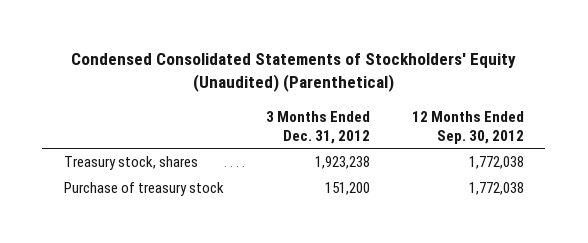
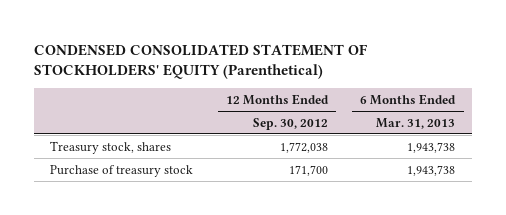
- Condensed Consolidated Statements of Stockholders' Equity (Unaudited) (Parenthetical)
+ CONDENSED CONSOLIDATED STATEMENT OF STOCKHOLDERS' EQUITY (Parenthetical)
- | 3 Months Ended Dec. 31, 2012 | 12 Months Ended Sep. 30, 2012
+ | 12 Months Ended Sep. 30, 2012 | 6 Months Ended Mar. 31, 2013
- Purchase of treasury stock | 151,200 | 1,772,038
+ Purchase of treasury stock | 171,700 | 1,943,738

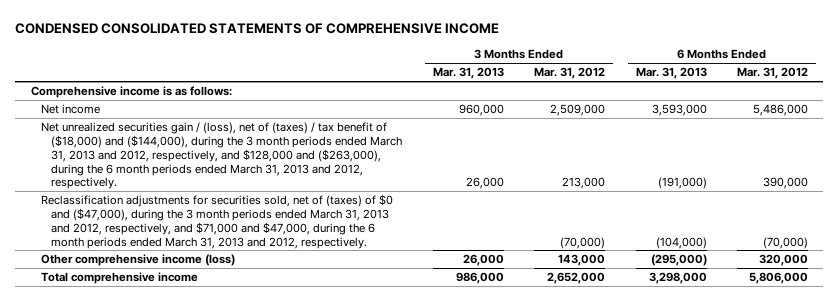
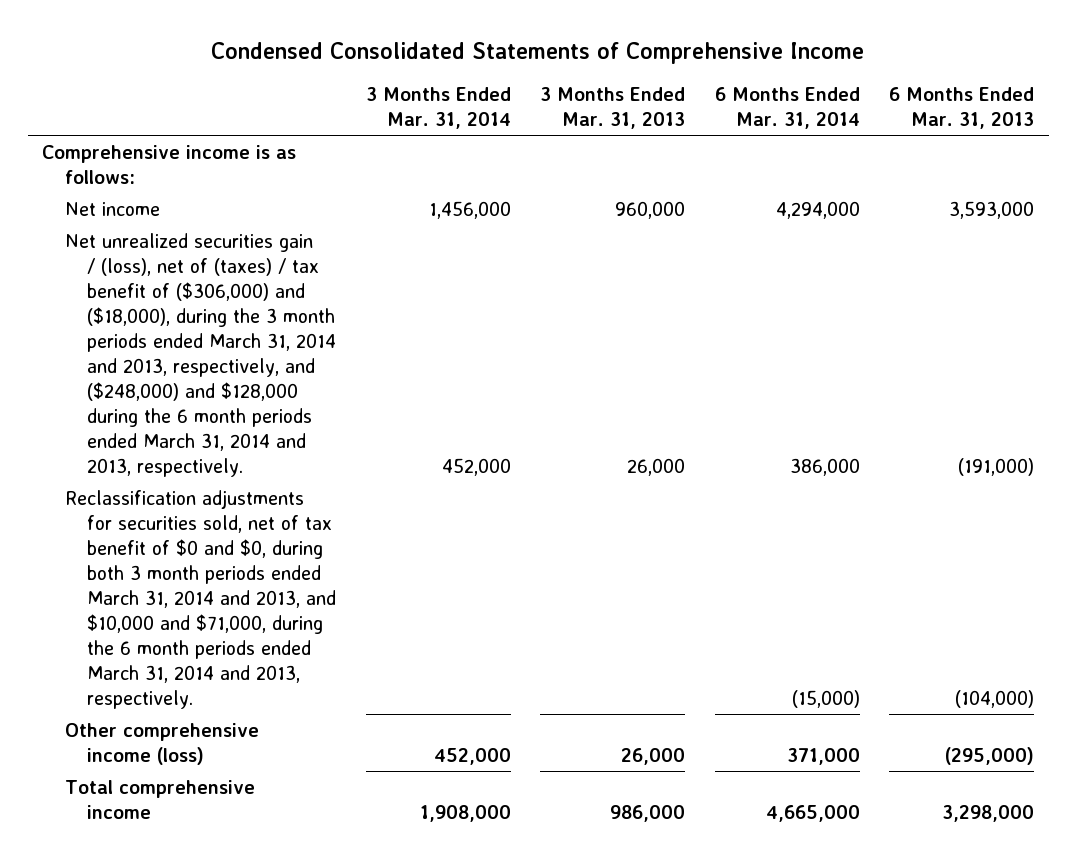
- CONDENSED CONSOLIDATED STATEMENTS OF COMPREHENSIVE INCOME
+ Condensed Consolidated Statements of Comprehensive Income
- | 3 Months Ended Mar. 31, 2013 | 3 Months Ended Mar. 31, 2012 | 6 Months Ended Mar. 31, 2013 | 6 Months Ended Mar. 31, 2012
+ | 3 Months Ended Mar. 31, 2014 | 3 Months Ended Mar. 31, 2013 | 6 Months Ended Mar. 31, 2014 | 6 Months Ended Mar. 31, 2013
- Net unrealized securities gain / (loss), net of (taxes) / tax benefit of ($18,000) and ($144,000), during the 3 month periods ended March 31, 2013 and 2012, respectively, and $128,000 and ($263,000), during the 6 month periods ended March 31, 2013 and 2012, respectively. | 26,000 | 213,000 | (191,000) | 390,000
- Reclassification adjustments for securities sold, net of (taxes) of $0 and ($47,000), during the 3 month periods ended March 31, 2013 and 2012, respectively, and $71,000 and $47,000, during the 6 month periods ended March 31, 2013 and 2012, respectively. | | (70,000) | (104,000) | (70,000)
+ Net unrealized securities gain / (loss), net of (taxes) / tax benefit of ($306,000) and ($18,000), during the 3 month periods ended March 31, 2014 and 2013, respectively, and ($248,000) and $128,000 during the 6 month periods ended March 31, 2014 and 2013, respectively. | 452,000 | 26,000 | 386,000 | (191,000)
+ Reclassification adjustments for securities sold, net of tax benefit of $0 and $0, during both 3 month periods ended March 31, 2014 and 2013, and $10,000 and $71,000, during the 6 month periods ended March 31, 2014 and 2013, respectively. | | | (15,000) | (104,000)

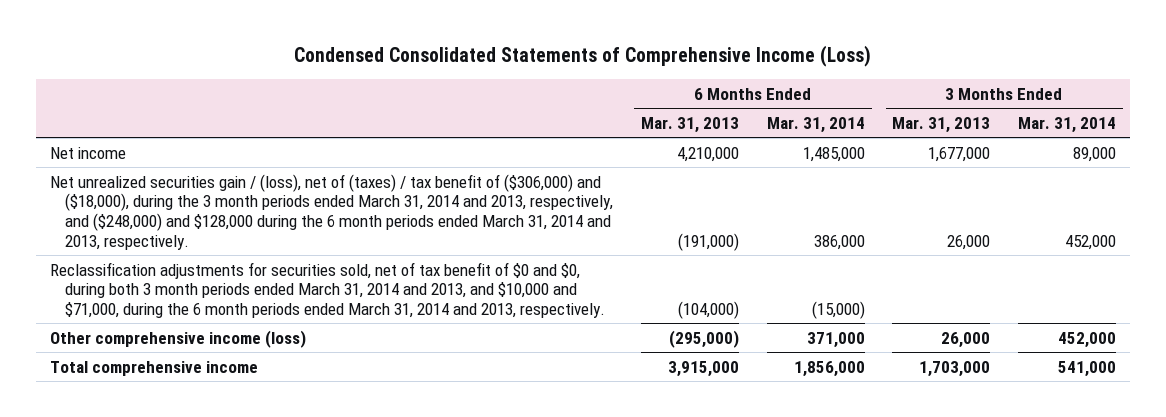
- Condensed Consolidated Statements of Comprehensive Income
+ Condensed Consolidated Statements of Comprehensive Income (Loss)
- | 3 Months Ended Mar. 31, 2014 | 3 Months Ended Mar. 31, 2013 | 6 Months Ended Mar. 31, 2014 | 6 Months Ended Mar. 31, 2013
+ | 6 Months Ended Mar. 31, 2013 | 6 Months Ended Mar. 31, 2014 | 3 Months Ended Mar. 31, 2013 | 3 Months Ended Mar. 31, 2014
- Comprehensive income is as follows:
- Net income | 1,456,000 | 960,000 | 4,294,000 | 3,593,000
+ Net income | 4,210,000 | 1,485,000 | 1,677,000 | 89,000
- Total comprehensive income | 1,908,000 | 986,000 | 4,665,000 | 3,298,000
+ Total comprehensive income | 3,915,000 | 1,856,000 | 1,703,000 | 541,000

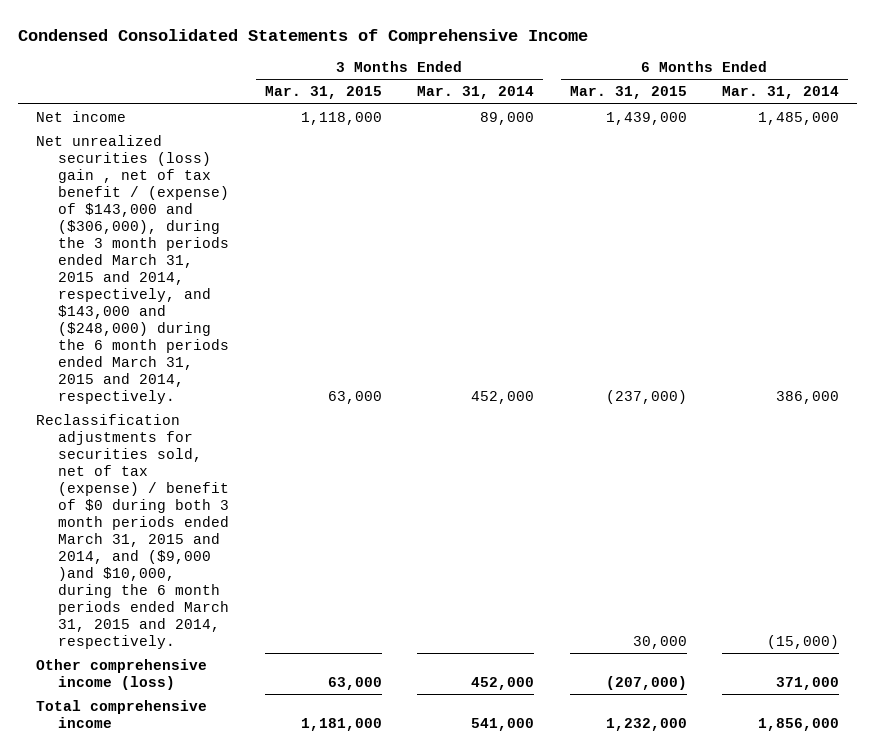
- Condensed Consolidated Statements of Comprehensive Income (Loss)
+ Condensed Consolidated Statements of Comprehensive Income
- | 6 Months Ended Mar. 31, 2013 | 6 Months Ended Mar. 31, 2014 | 3 Months Ended Mar. 31, 2013 | 3 Months Ended Mar. 31, 2014
+ | 3 Months Ended Mar. 31, 2015 | 3 Months Ended Mar. 31, 2014 | 6 Months Ended Mar. 31, 2015 | 6 Months Ended Mar. 31, 2014
- Net unrealized securities gain / (loss), net of (taxes) / tax benefit of ($306,000) and ($18,000), during the 3 month periods ended March 31, 2014 and 2013, respectively, and ($248,000) and $128,000 during the 6 month periods ended March 31, 2014 and 2013, respectively. | (191,000) | 386,000 | 26,000 | 452,000
- Reclassification adjustments for securities sold, net of tax benefit of $0 and $0, during both 3 month periods ended March 31, 2014 and 2013, and $10,000 and $71,000, during the 6 month periods ended March 31, 2014 and 2013, respectively. | (104,000) | (15,000) | |
+ Net unrealized securities (loss) gain , net of tax benefit / (expense) of $143,000 and ($306,000), during the 3 month periods ended March 31, 2015 and 2014, respectively, and $143,000 and ($248,000) during the 6 month periods ended March 31, 2015 and 2014, respectively. | 63,000 | 452,000 | (237,000) | 386,000
+ Reclassification adjustments for securities sold, net of tax (expense) / benefit of $0 during both 3 month periods ended March 31, 2015 and 2014, and ($9,000 )and $10,000, during the 6 month periods ended March 31, 2015 and 2014, respectively. | | | 30,000 | (15,000)

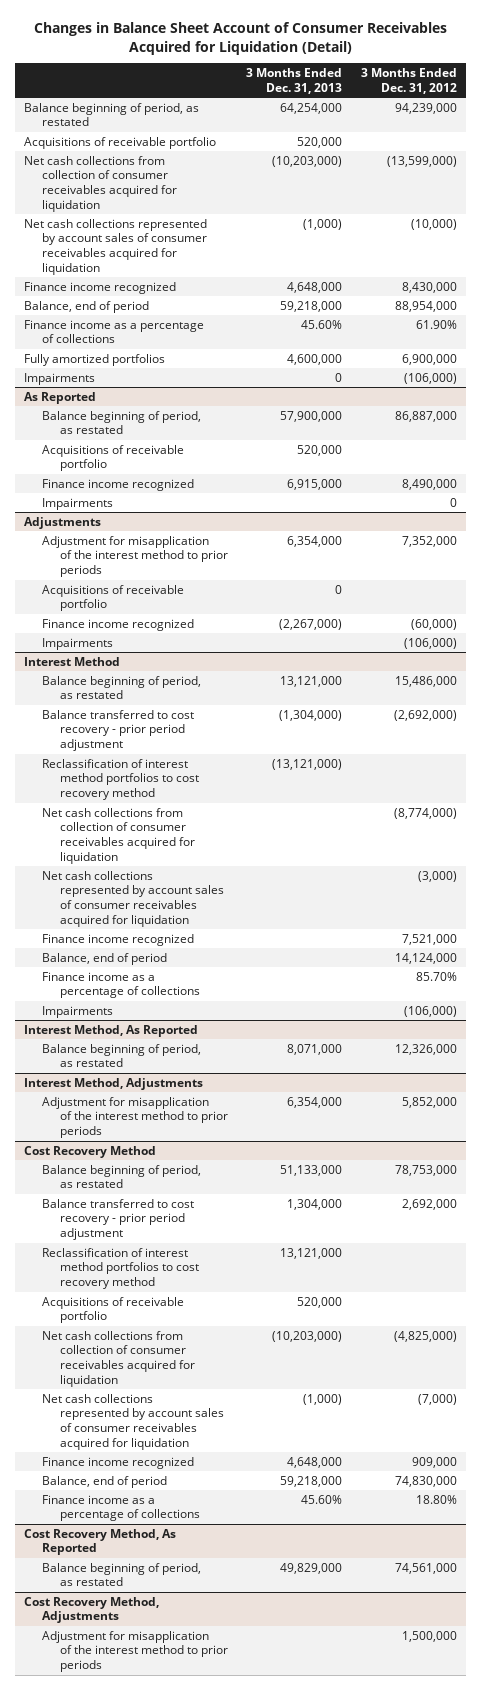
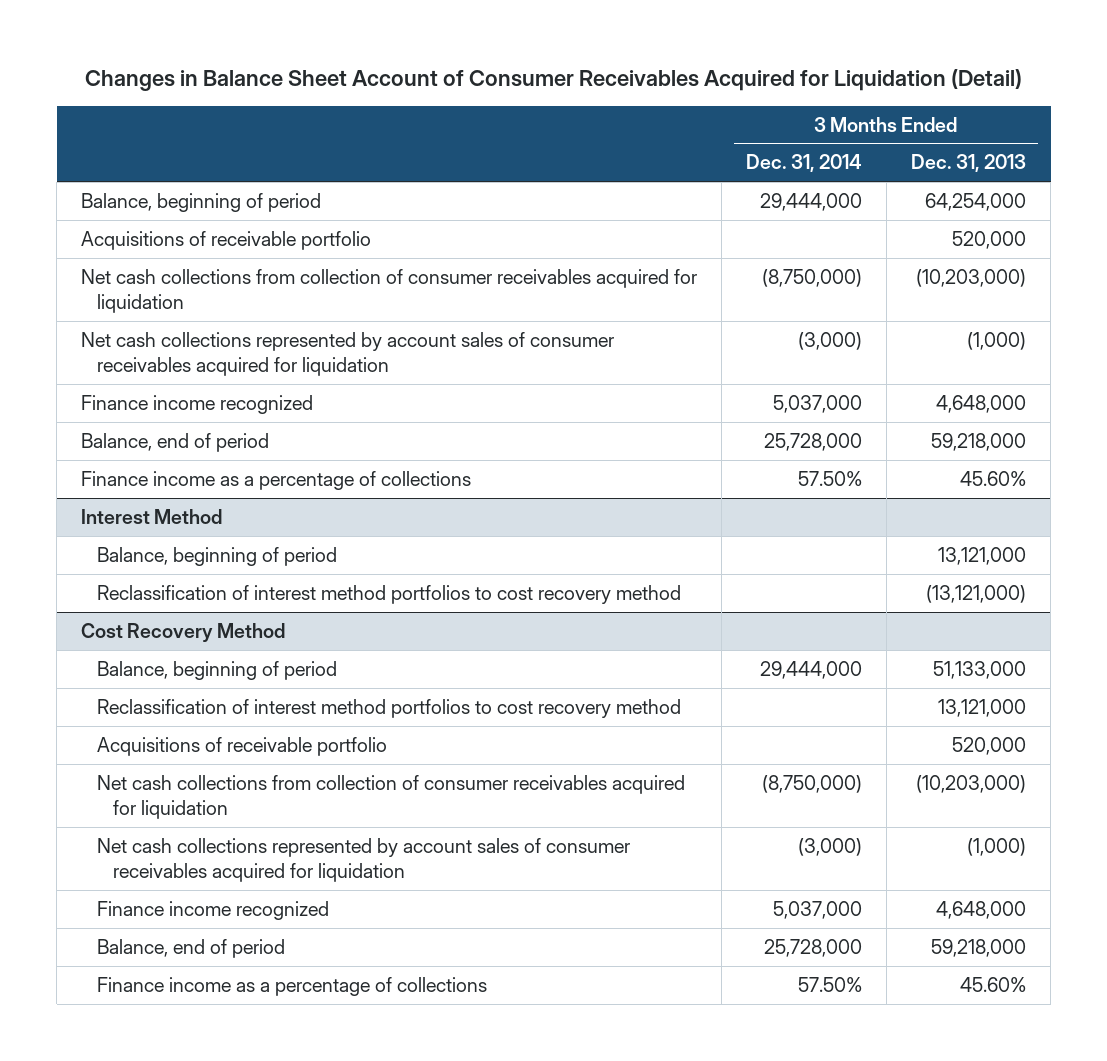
- | 3 Months Ended Dec. 31, 2013 | 3 Months Ended Dec. 31, 2012
+ | 3 Months Ended Dec. 31, 2014 | 3 Months Ended Dec. 31, 2013
- Balance beginning of period, as restated | 64,254,000 | 94,239,000
+ Balance, beginning of period | 29,444,000 | 64,254,000
- Fully amortized portfolios | 4,600,000 | 6,900,000
- Impairments | 0 | (106,000)
- As Reported
- Balance beginning of period, as restated | 57,900,000 | 86,887,000
- Acquisitions of receivable portfolio | 520,000 |
- Finance income recognized | 6,915,000 | 8,490,000
- Impairments | | 0
- Adjustments
- Adjustment for misapplication of the interest method to prior periods | 6,354,000 | 7,352,000
- Acquisitions of receivable portfolio | 0 |
- Finance income recognized | (2,267,000) | (60,000)
- Impairments | | (106,000)
@ Interest Method
- Balance beginning of period, as restated | 13,121,000 | 15,486,000
- Balance transferred to cost recovery - prior period adjustment | (1,304,000) | (2,692,000)
+ Balance, beginning of period | | 13,121,000
- Net cash collections from collection of consumer receivables acquired for liquidation | | (8,774,000)
- Net cash collections represented by account sales of consumer receivables acquired for liquidation | | (3,000)
- Finance income recognized | | 7,521,000
- Balance, end of period | | 14,124,000
- Finance income as a percentage of collections | | 85.70%
- Impairments | | (106,000)
- Interest Method, As Reported
- Balance beginning of period, as restated | 8,071,000 | 12,326,000
- Interest Method, Adjustments
- Adjustment for misapplication of the interest method to prior periods | 6,354,000 | 5,852,000
@ Cost Recovery Method
- Balance beginning of period, as restated | 51,133,000 | 78,753,000
- Balance transferred to cost recovery - prior period adjustment | 1,304,000 | 2,692,000
+ Balance, beginning of period | 29,444,000 | 51,133,000
- Cost Recovery Method, As Reported
- Balance beginning of period, as restated | 49,829,000 | 74,561,000
- Cost Recovery Method, Adjustments
- Adjustment for misapplication of the interest method to prior periods | | 1,500,000

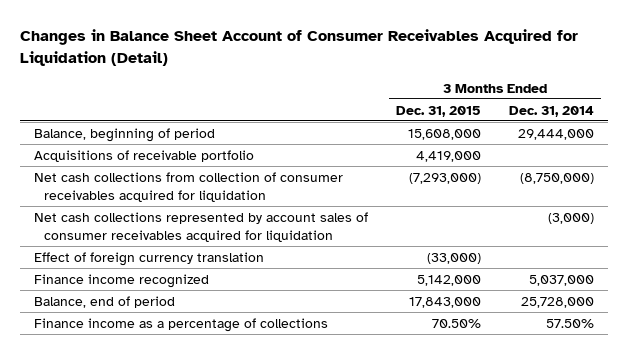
- | 3 Months Ended Dec. 31, 2014 | 3 Months Ended Dec. 31, 2013
+ | 3 Months Ended Dec. 31, 2015 | 3 Months Ended Dec. 31, 2014
- Finance income recognized | 5,037,000 | 4,648,000
- Balance, end of period | 25,728,000 | 59,218,000
- Finance income as a percentage of collections | 57.50% | 45.60%
- Interest Method
- Balance, beginning of period | | 13,121,000
- Reclassification of interest method portfolios to cost recovery method | | (13,121,000)
- Cost Recovery Method
- Balance, beginning of period | 29,444,000 | 51,133,000
- Reclassification of interest method portfolios to cost recovery method | | 13,121,000
- Acquisitions of receivable portfolio | | 520,000
- Net cash collections from collection of consumer receivables acquired for liquidation | (8,750,000) | (10,203,000)
- Net cash collections represented by account sales of consumer receivables acquired for liquidation | (3,000) | (1,000)
+ Effect of foreign currency translation | (33,000) |

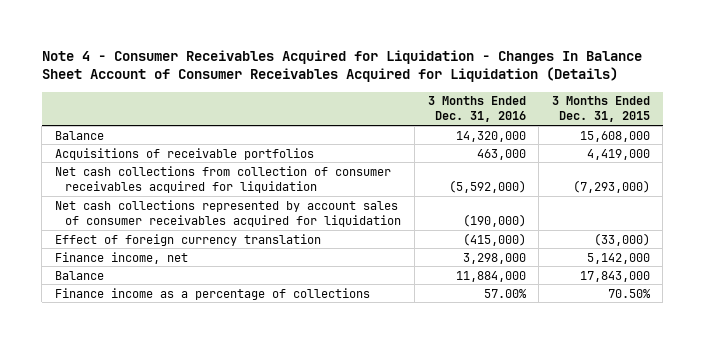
- Changes in Balance Sheet Account of Consumer Receivables Acquired for Liquidation (Detail)
+ Note 4 - Consumer Receivables Acquired for Liquidation - Changes In Balance Sheet Account of Consumer Receivables Acquired for Liquidation (Details)
- | 3 Months Ended Dec. 31, 2015 | 3 Months Ended Dec. 31, 2014
+ | 3 Months Ended Dec. 31, 2016 | 3 Months Ended Dec. 31, 2015
- Balance, beginning of period | 15,608,000 | 29,444,000
- Acquisitions of receivable portfolio | 4,419,000 |
+ Balance | 14,320,000 | 15,608,000
+ Acquisitions of receivable portfolios | 463,000 | 4,419,000
- Finance income recognized | 5,142,000 | 5,037,000
- Balance, end of period | 17,843,000 | 25,728,000
+ Finance income, net | 3,298,000 | 5,142,000
+ Balance | 11,884,000 | 17,843,000

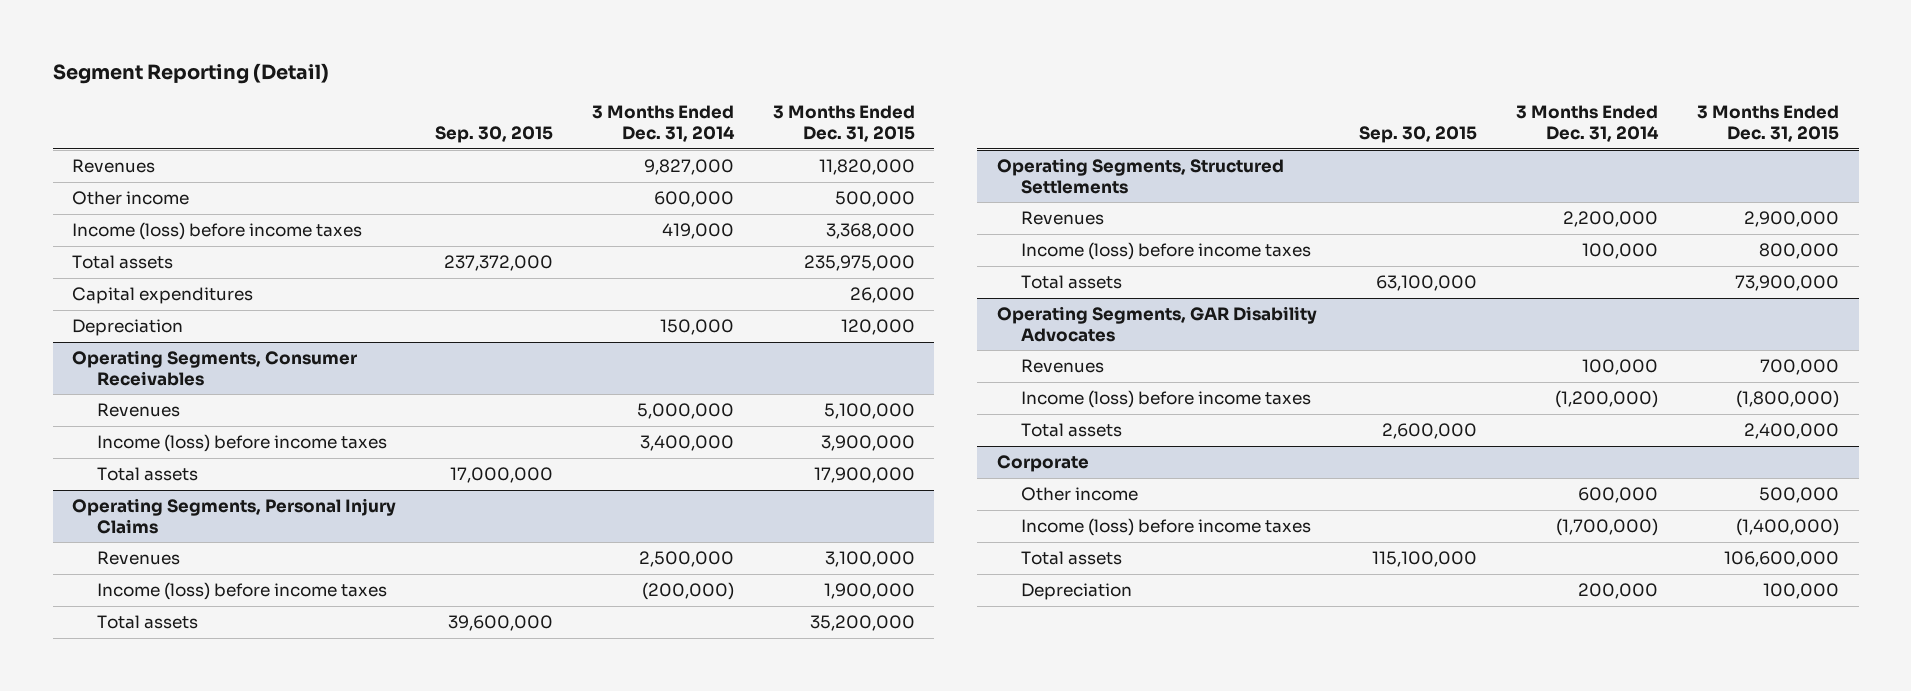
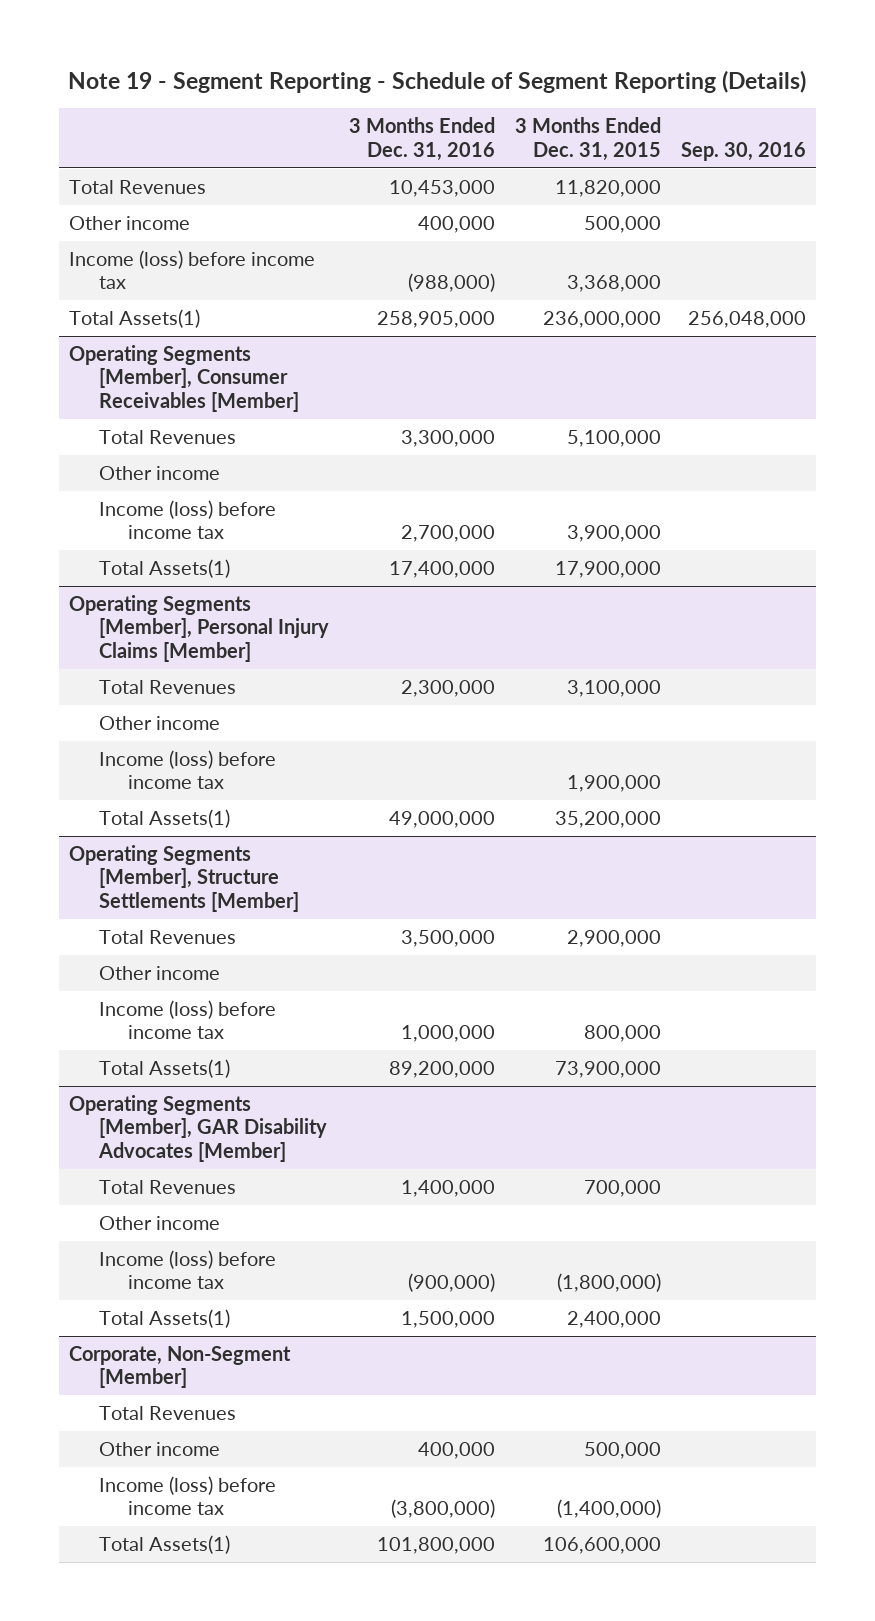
- Segment Reporting (Detail)
+ Note 19 - Segment Reporting - Schedule of Segment Reporting (Details)
- | Sep. 30, 2015 | 3 Months Ended Dec. 31, 2014 | 3 Months Ended Dec. 31, 2015
+ | 3 Months Ended Dec. 31, 2016 | 3 Months Ended Dec. 31, 2015 | Sep. 30, 2016
- Revenues | | 9,827,000 | 11,820,000
+ Total Revenues | 10,453,000 | 11,820,000 |
- Income (loss) before income taxes | | 419,000 | 3,368,000
- Total assets | 237,372,000 | | 235,975,000
- Capital expenditures | | | 26,000
- Depreciation | | 150,000 | 120,000
- Operating Segments, Consumer Receivables
- Revenues | | 5,000,000 | 5,100,000
- Income (loss) before income taxes | | 3,400,000 | 3,900,000
- Total assets | 17,000,000 | | 17,900,000
- Operating Segments, Personal Injury Claims
- Revenues | | 2,500,000 | 3,100,000
- Income (loss) before income taxes | | (200,000) | 1,900,000
- Total assets | 39,600,000 | | 35,200,000
- Operating Segments, Structured Settlements
- Revenues | | 2,200,000 | 2,900,000
- Income (loss) before income taxes | | 100,000 | 800,000
- Total assets | 63,100,000 | | 73,900,000
- Operating Segments, GAR Disability Advocates
- Revenues | | 100,000 | 700,000
- Income (loss) before income taxes | | (1,200,000) | (1,800,000)
- Total assets | 2,600,000 | | 2,400,000
- Corporate
+ Income (loss) before income tax | (988,000) | 3,368,000 |
+ Total Assets(1) | 258,905,000 | 236,000,000 | 256,048,000
+ Operating Segments [Member], Consumer Receivables [Member]
+ Total Revenues | 3,300,000 | 5,100,000 |
+ Other income
+ Income (loss) before income tax | 2,700,000 | 3,900,000 |
+ Total Assets(1) | 17,400,000 | 17,900,000 |
+ Operating Segments [Member], Personal Injury Claims [Member]
+ Total Revenues | 2,300,000 | 3,100,000 |
+ Other income
+ Income (loss) before income tax | | 1,900,000 |
+ Total Assets(1) | 49,000,000 | 35,200,000 |
+ Operating Segments [Member], Structure Settlements [Member]
+ Total Revenues | 3,500,000 | 2,900,000 |
+ Other income
+ Income (loss) before income tax | 1,000,000 | 800,000 |
+ Total Assets(1) | 89,200,000 | 73,900,000 |
+ Operating Segments [Member], GAR Disability Advocates [Member]
+ Total Revenues | 1,400,000 | 700,000 |
+ Other income
+ Income (loss) before income tax | (900,000) | (1,800,000) |
+ Total Assets(1) | 1,500,000 | 2,400,000 |
+ Corporate, Non-Segment [Member]
+ Total Revenues
- Income (loss) before income taxes | | (1,700,000) | (1,400,000)
- Total assets | 115,100,000 | | 106,600,000
- Depreciation | | 200,000 | 100,000
+ Income (loss) before income tax | (3,800,000) | (1,400,000) |
+ Total Assets(1) | 101,800,000 | 106,600,000 |

